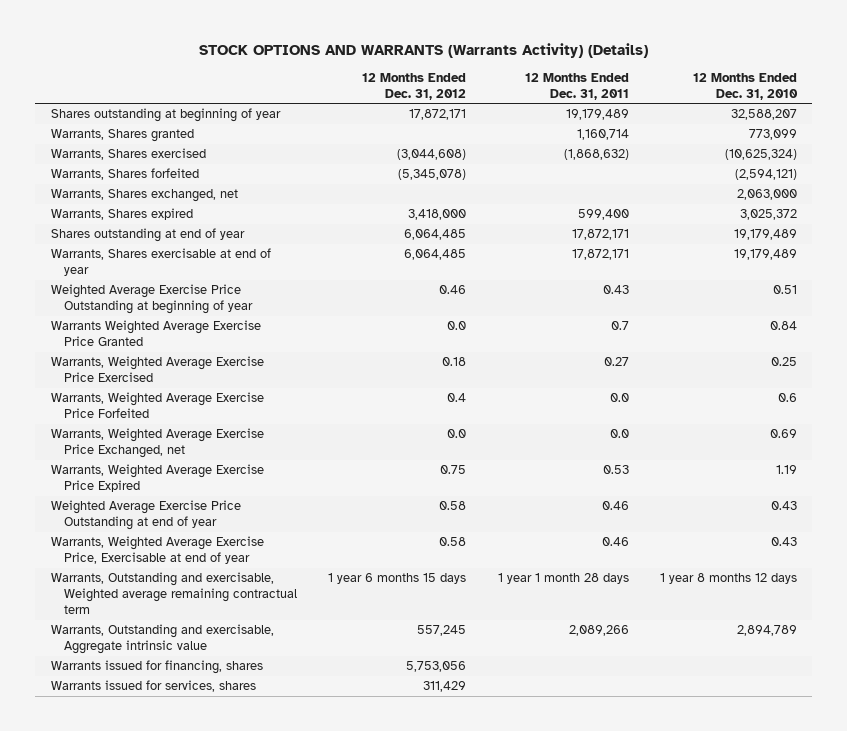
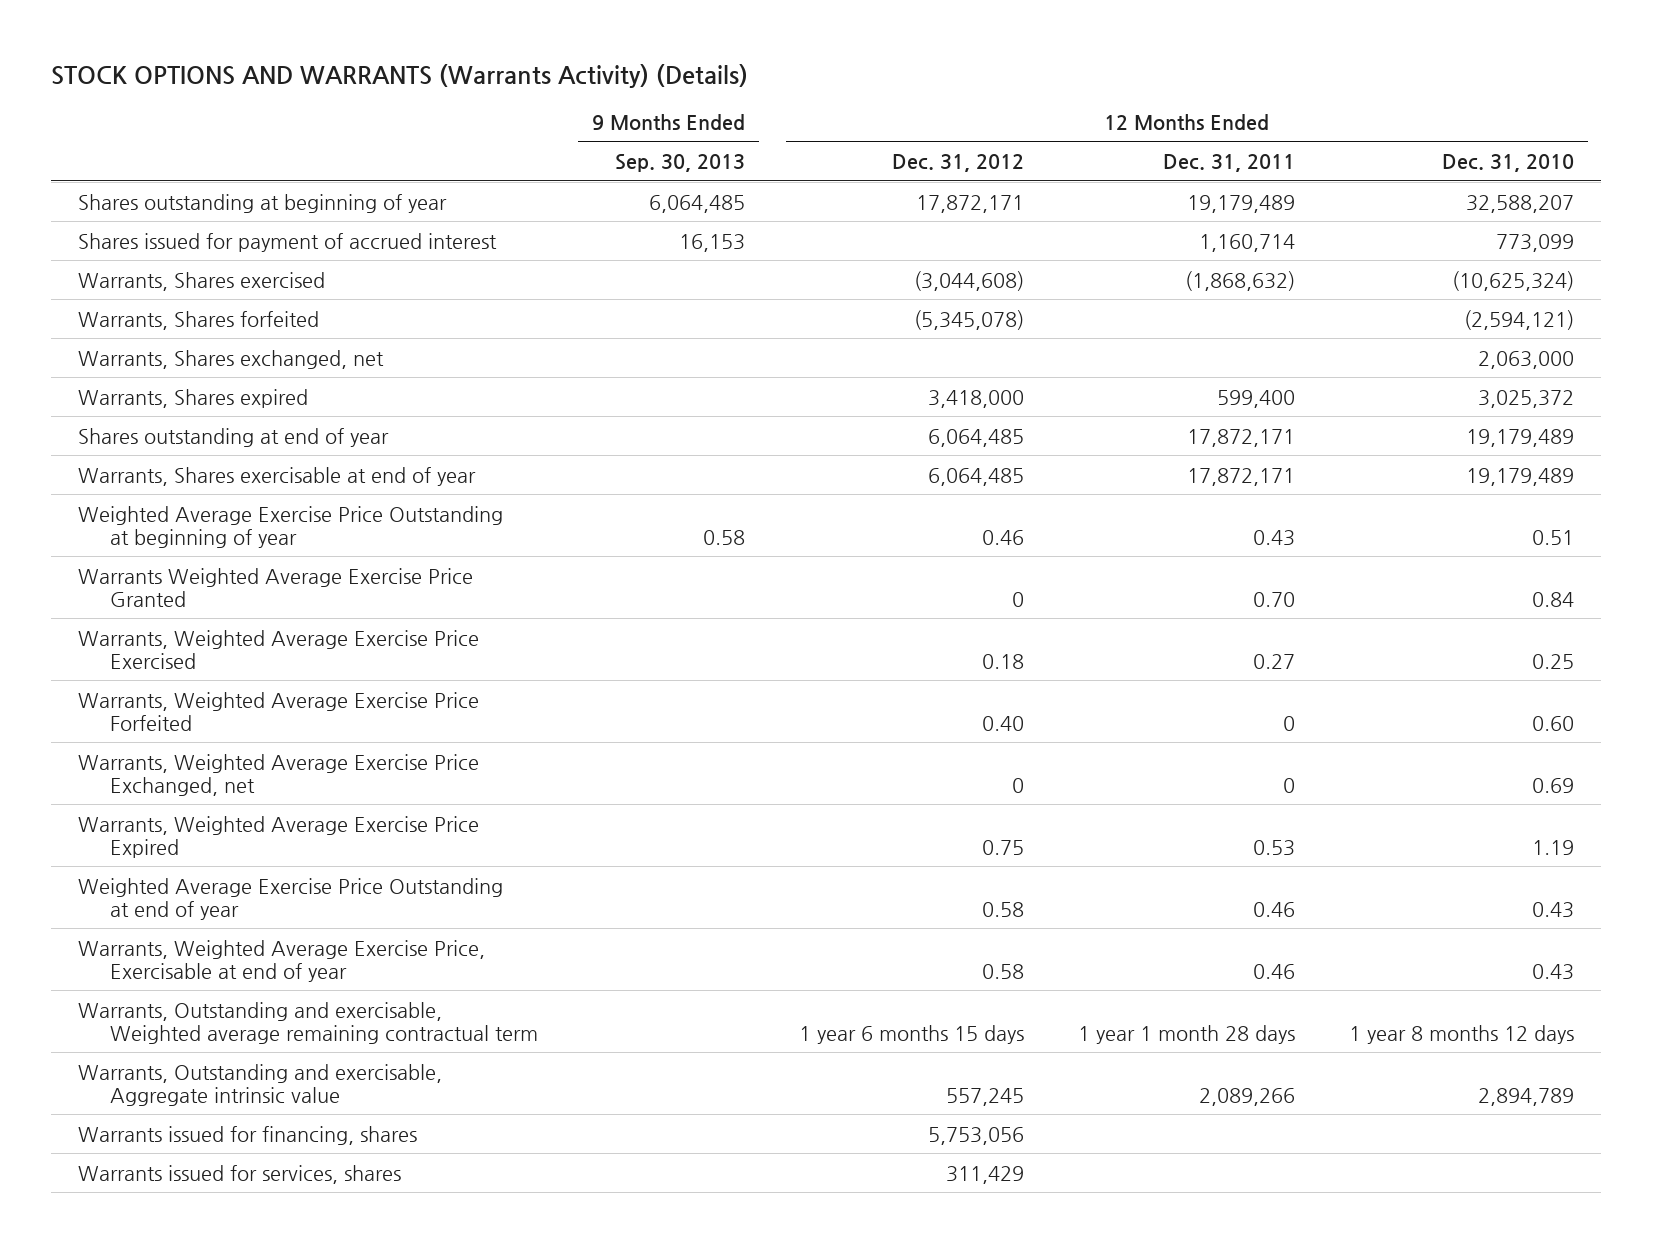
- | 12 Months Ended Dec. 31, 2012 | 12 Months Ended Dec. 31, 2011 | 12 Months Ended Dec. 31, 2010
+ | 9 Months Ended Sep. 30, 2013 | 12 Months Ended Dec. 31, 2012 | 12 Months Ended Dec. 31, 2011 | 12 Months Ended Dec. 31, 2010
- Warrants, Shares granted | | 1,160,714 | 773,099
+ Shares issued for payment of accrued interest | 16,153 | | 1,160,714 | 773,099
- Warrants Weighted Average Exercise Price Granted | 0.0 | 0.7 | 0.84
+ Warrants Weighted Average Exercise Price Granted | | 0 | 0.70 | 0.84
- Warrants, Weighted Average Exercise Price Forfeited | 0.4 | 0.0 | 0.6
- Warrants, Weighted Average Exercise Price Exchanged, net | 0.0 | 0.0 | 0.69
+ Warrants, Weighted Average Exercise Price Forfeited | | 0.40 | 0 | 0.60
+ Warrants, Weighted Average Exercise Price Exchanged, net | | 0 | 0 | 0.69

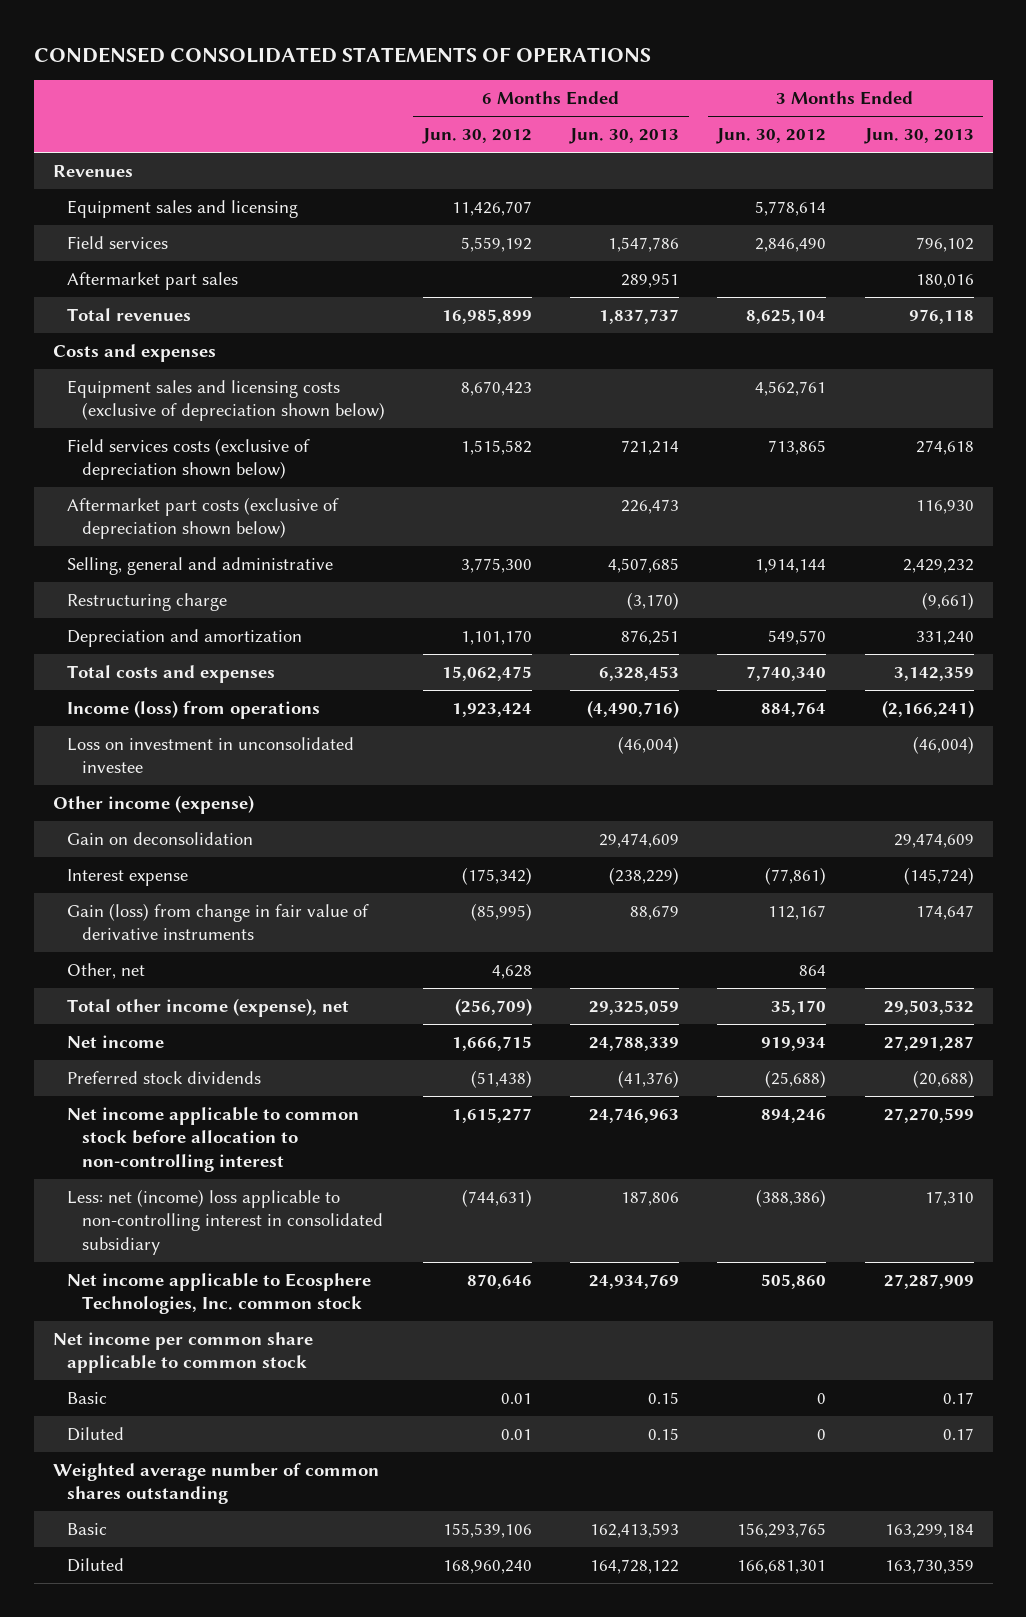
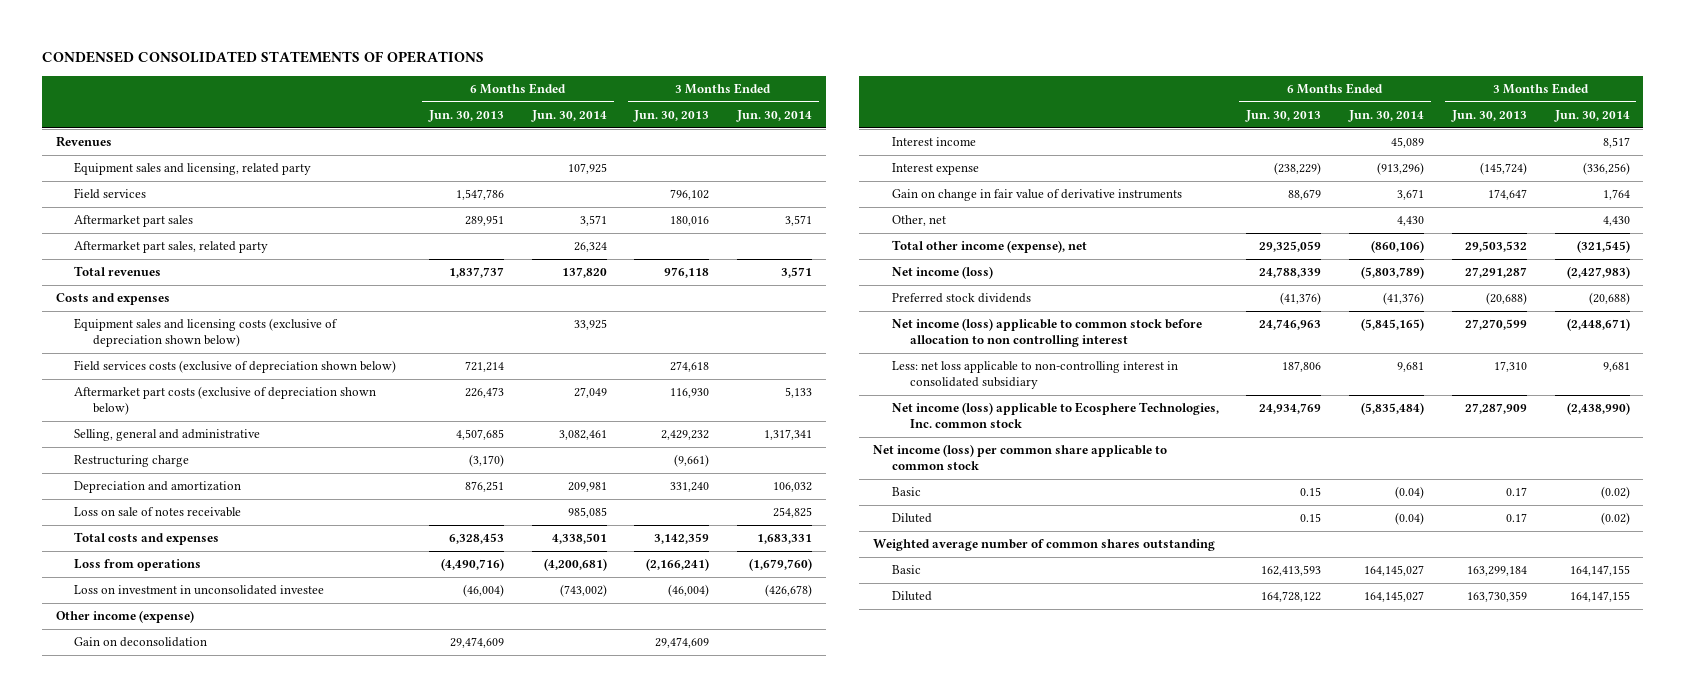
- | 6 Months Ended Jun. 30, 2012 | 6 Months Ended Jun. 30, 2013 | 3 Months Ended Jun. 30, 2012 | 3 Months Ended Jun. 30, 2013
+ | 6 Months Ended Jun. 30, 2013 | 6 Months Ended Jun. 30, 2014 | 3 Months Ended Jun. 30, 2013 | 3 Months Ended Jun. 30, 2014
- Equipment sales and licensing | 11,426,707 | | 5,778,614 |
+ Equipment sales and licensing, related party | | 107,925 | |
+ Aftermarket part sales, related party | | 26,324 | |
+ Loss on sale of notes receivable | | 985,085 | | 254,825
- Income (loss) from operations | 1,923,424 | (4,490,716) | 884,764 | (2,166,241)
+ Loss from operations | (4,490,716) | (4,200,681) | (2,166,241) | (1,679,760)
+ Interest income | | 45,089 | | 8,517
- Gain (loss) from change in fair value of derivative instruments | (85,995) | 88,679 | 112,167 | 174,647
+ Gain on change in fair value of derivative instruments | 88,679 | 3,671 | 174,647 | 1,764
- Net income | 1,666,715 | 24,788,339 | 919,934 | 27,291,287
+ Net income (loss) | 24,788,339 | (5,803,789) | 27,291,287 | (2,427,983)
- Net income applicable to common stock before allocation to non-controlling interest | 1,615,277 | 24,746,963 | 894,246 | 27,270,599
- Less: net (income) loss applicable to non-controlling interest in consolidated subsidiary | (744,631) | 187,806 | (388,386) | 17,310
- Net income applicable to Ecosphere Technologies, Inc. common stock | 870,646 | 24,934,769 | 505,860 | 27,287,909
- Net income per common share applicable to common stock
+ Net income (loss) applicable to common stock before allocation to non controlling interest | 24,746,963 | (5,845,165) | 27,270,599 | (2,448,671)
+ Less: net loss applicable to non-controlling interest in consolidated subsidiary | 187,806 | 9,681 | 17,310 | 9,681
+ Net income (loss) applicable to Ecosphere Technologies, Inc. common stock | 24,934,769 | (5,835,484) | 27,287,909 | (2,438,990)
+ Net income (loss) per common share applicable to common stock

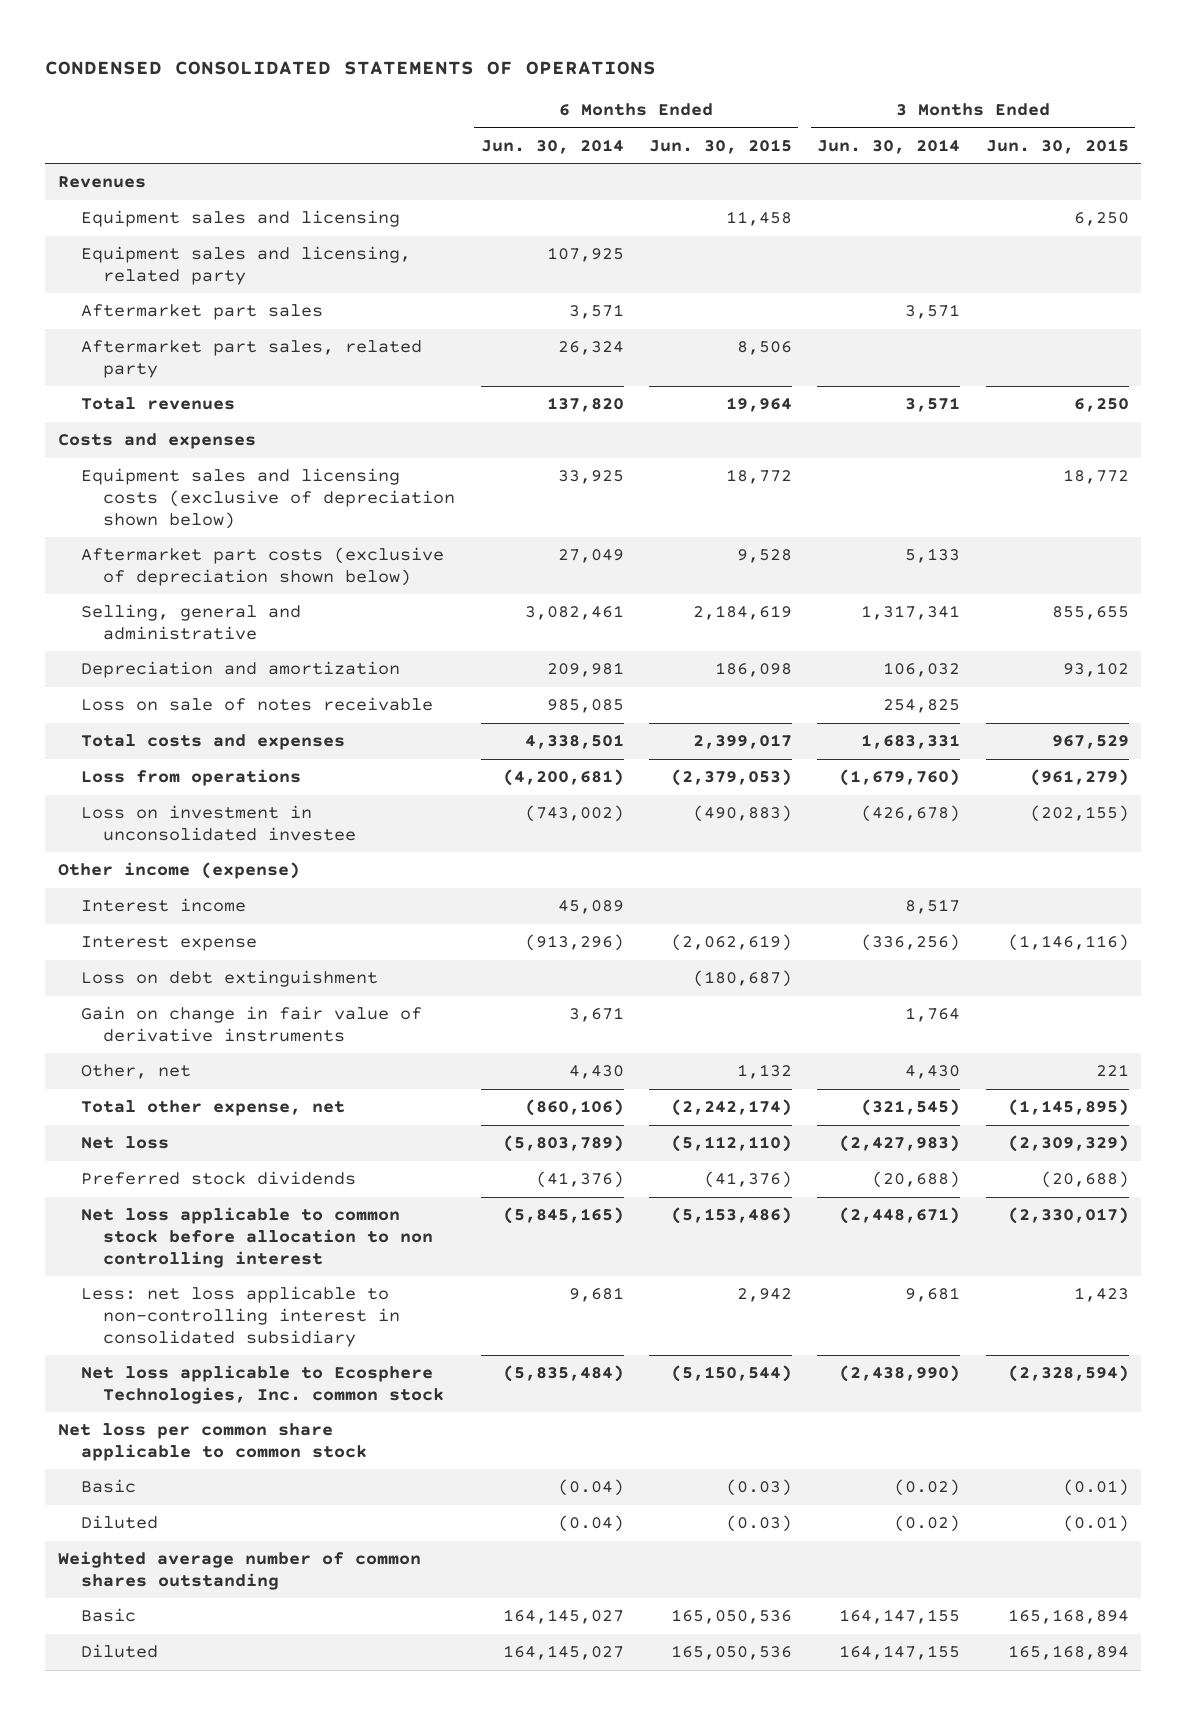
- | 6 Months Ended Jun. 30, 2013 | 6 Months Ended Jun. 30, 2014 | 3 Months Ended Jun. 30, 2013 | 3 Months Ended Jun. 30, 2014
+ | 6 Months Ended Jun. 30, 2014 | 6 Months Ended Jun. 30, 2015 | 3 Months Ended Jun. 30, 2014 | 3 Months Ended Jun. 30, 2015
+ Equipment sales and licensing | | 11,458 | | 6,250
- Field services | 1,547,786 | | 796,102 |
- Field services costs (exclusive of depreciation shown below) | 721,214 | | 274,618 |
- Restructuring charge | (3,170) | | (9,661) |
- Gain on deconsolidation | 29,474,609 | | 29,474,609 |
+ Loss on debt extinguishment | | (180,687) | |
- Total other income (expense), net | 29,325,059 | (860,106) | 29,503,532 | (321,545)
- Net income (loss) | 24,788,339 | (5,803,789) | 27,291,287 | (2,427,983)
+ Total other expense, net | (860,106) | (2,242,174) | (321,545) | (1,145,895)
+ Net loss | (5,803,789) | (5,112,110) | (2,427,983) | (2,309,329)
- Net income (loss) applicable to common stock before allocation to non controlling interest | 24,746,963 | (5,845,165) | 27,270,599 | (2,448,671)
+ Net loss applicable to common stock before allocation to non controlling interest | (5,845,165) | (5,153,486) | (2,448,671) | (2,330,017)
- Net income (loss) applicable to Ecosphere Technologies, Inc. common stock | 24,934,769 | (5,835,484) | 27,287,909 | (2,438,990)
- Net income (loss) per common share applicable to common stock
+ Net loss applicable to Ecosphere Technologies, Inc. common stock | (5,835,484) | (5,150,544) | (2,438,990) | (2,328,594)
+ Net loss per common share applicable to common stock

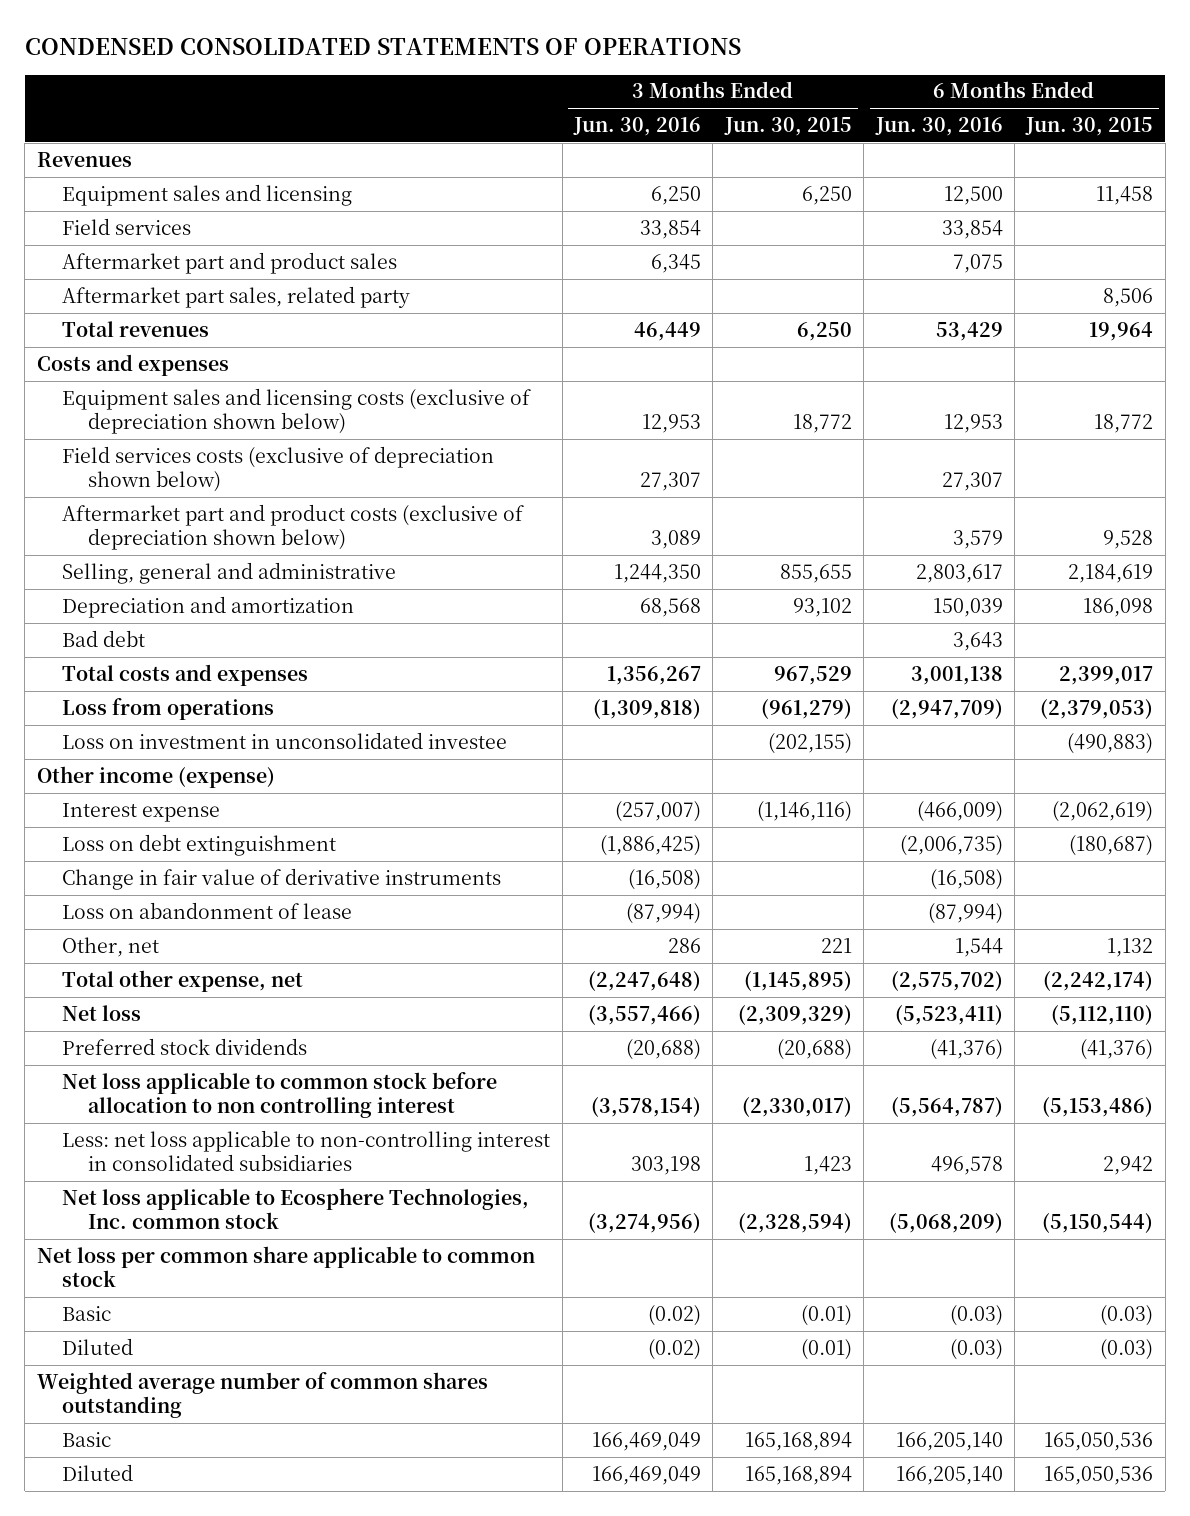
- | 6 Months Ended Jun. 30, 2014 | 6 Months Ended Jun. 30, 2015 | 3 Months Ended Jun. 30, 2014 | 3 Months Ended Jun. 30, 2015
+ | 3 Months Ended Jun. 30, 2016 | 3 Months Ended Jun. 30, 2015 | 6 Months Ended Jun. 30, 2016 | 6 Months Ended Jun. 30, 2015
- Equipment sales and licensing, related party | 107,925 | | |
- Aftermarket part sales | 3,571 | | 3,571 |
+ Field services | 33,854 | | 33,854 |
+ Aftermarket part and product sales | 6,345 | | 7,075 |
- Aftermarket part costs (exclusive of depreciation shown below) | 27,049 | 9,528 | 5,133 |
+ Field services costs (exclusive of depreciation shown below) | 27,307 | | 27,307 |
+ Aftermarket part and product costs (exclusive of depreciation shown below) | 3,089 | | 3,579 | 9,528
- Loss on sale of notes receivable | 985,085 | | 254,825 |
+ Bad debt | | | 3,643 |
- Interest income | 45,089 | | 8,517 |
- Gain on change in fair value of derivative instruments | 3,671 | | 1,764 |
+ Change in fair value of derivative instruments | (16,508) | | (16,508) |
+ Loss on abandonment of lease | (87,994) | | (87,994) |
- Less: net loss applicable to non-controlling interest in consolidated subsidiary | 9,681 | 2,942 | 9,681 | 1,423
+ Less: net loss applicable to non-controlling interest in consolidated subsidiaries | 303,198 | 1,423 | 496,578 | 2,942

